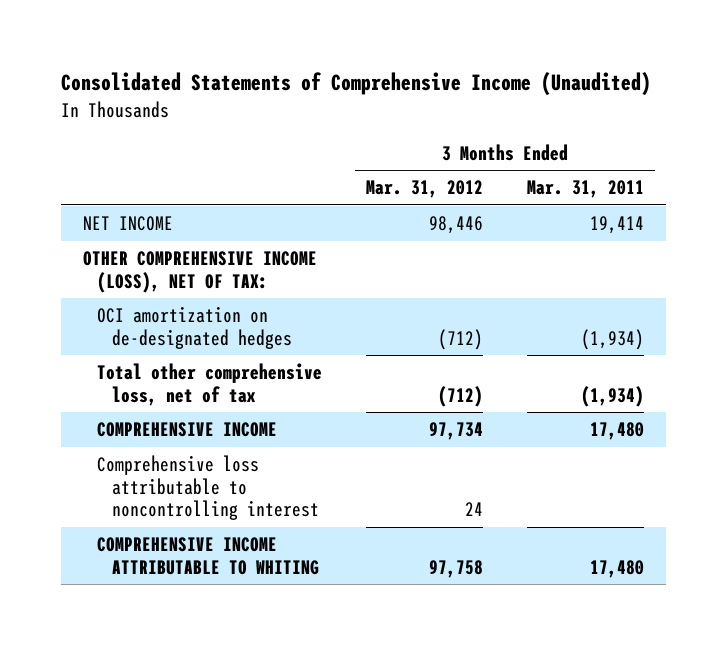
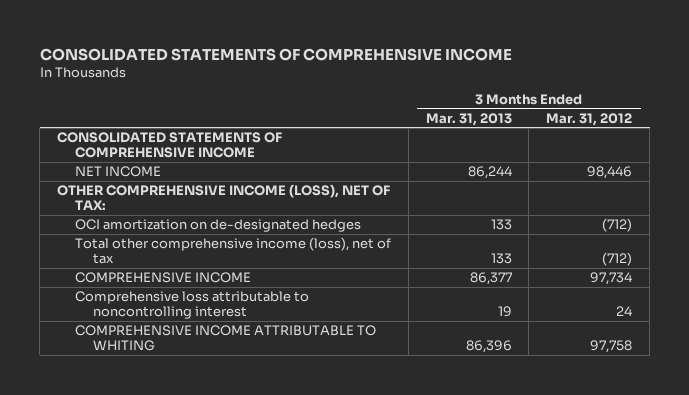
- Consolidated Statements of Comprehensive Income (Unaudited)
+ CONSOLIDATED STATEMENTS OF COMPREHENSIVE INCOME
- | 3 Months Ended Mar. 31, 2012 | 3 Months Ended Mar. 31, 2011
+ | 3 Months Ended Mar. 31, 2013 | 3 Months Ended Mar. 31, 2012
+ CONSOLIDATED STATEMENTS OF COMPREHENSIVE INCOME
- Total other comprehensive loss, net of tax | (712) | (1,934)
+ Total other comprehensive income (loss), net of tax | 133 | (712)

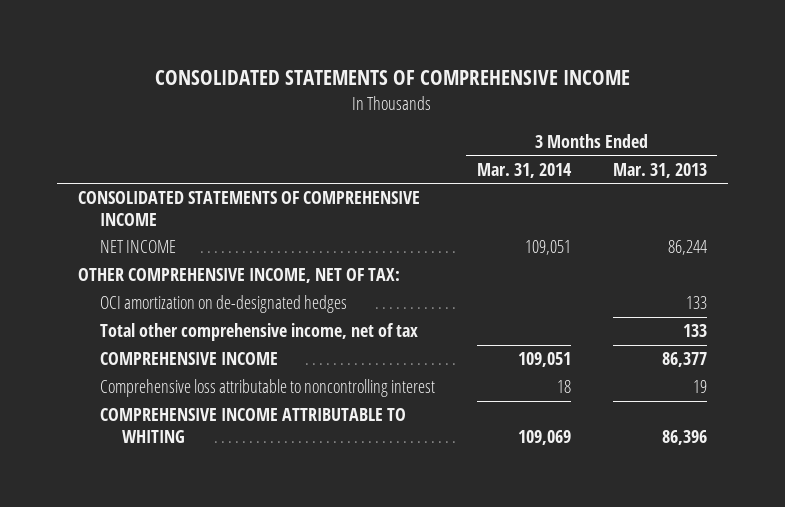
- | 3 Months Ended Mar. 31, 2013 | 3 Months Ended Mar. 31, 2012
+ | 3 Months Ended Mar. 31, 2014 | 3 Months Ended Mar. 31, 2013
- OTHER COMPREHENSIVE INCOME (LOSS), NET OF TAX:
+ OTHER COMPREHENSIVE INCOME, NET OF TAX:
- Total other comprehensive income (loss), net of tax | 133 | (712)
+ Total other comprehensive income, net of tax | | 133

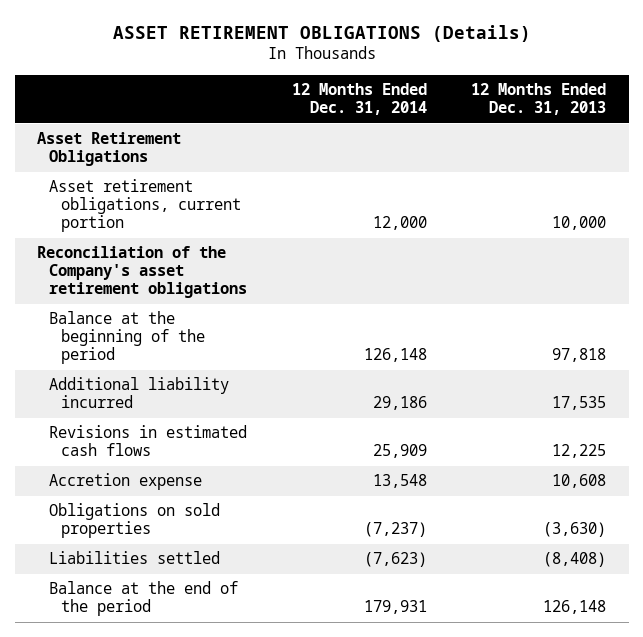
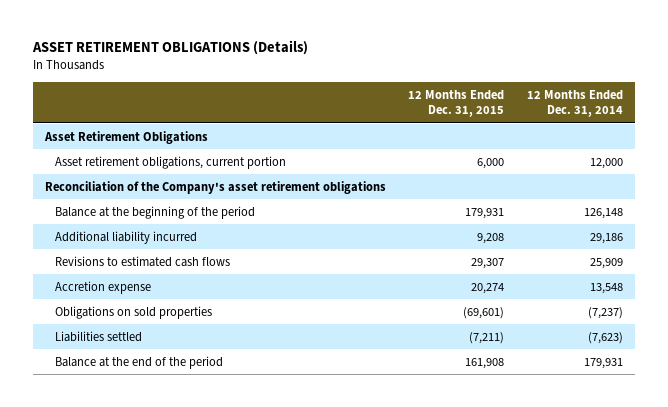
- | 12 Months Ended Dec. 31, 2014 | 12 Months Ended Dec. 31, 2013
+ | 12 Months Ended Dec. 31, 2015 | 12 Months Ended Dec. 31, 2014
- Revisions in estimated cash flows | 25,909 | 12,225
+ Revisions to estimated cash flows | 29,307 | 25,909

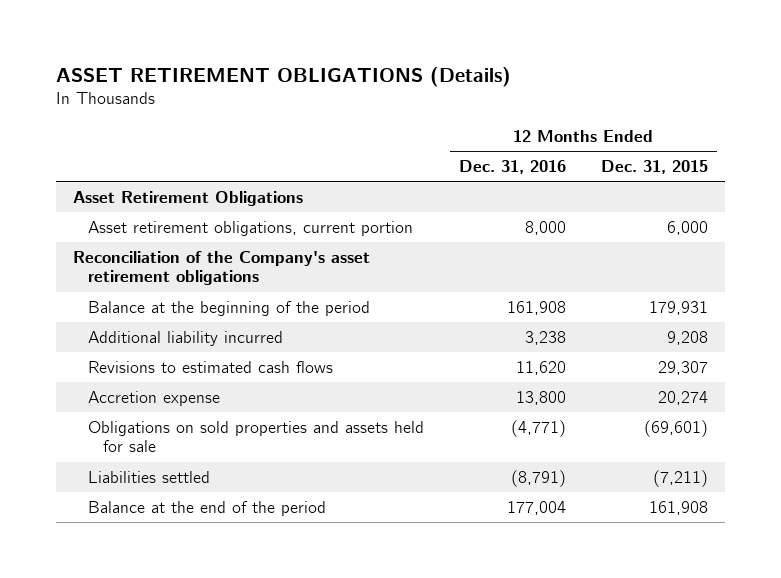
- | 12 Months Ended Dec. 31, 2015 | 12 Months Ended Dec. 31, 2014
+ | 12 Months Ended Dec. 31, 2016 | 12 Months Ended Dec. 31, 2015
- Obligations on sold properties | (69,601) | (7,237)
+ Obligations on sold properties and assets held for sale | (4,771) | (69,601)

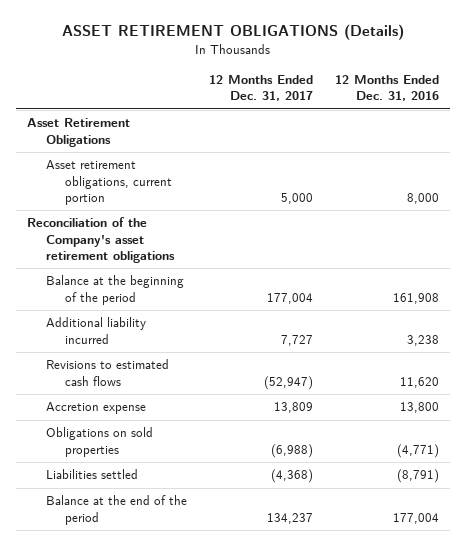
- | 12 Months Ended Dec. 31, 2016 | 12 Months Ended Dec. 31, 2015
+ | 12 Months Ended Dec. 31, 2017 | 12 Months Ended Dec. 31, 2016
- Obligations on sold properties and assets held for sale | (4,771) | (69,601)
+ Obligations on sold properties | (6,988) | (4,771)

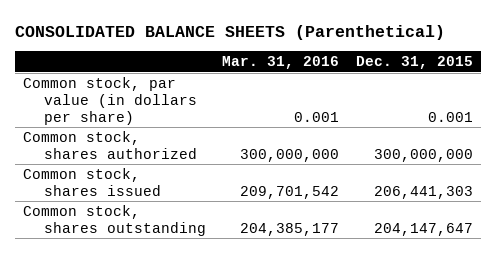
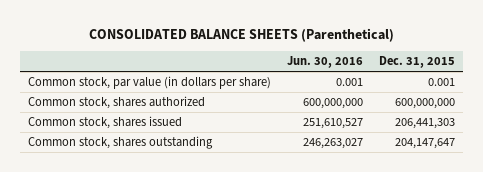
- | Mar. 31, 2016 | Dec. 31, 2015
+ | Jun. 30, 2016 | Dec. 31, 2015
- Common stock, shares authorized | 300,000,000 | 300,000,000
+ Common stock, shares authorized | 600,000,000 | 600,000,000

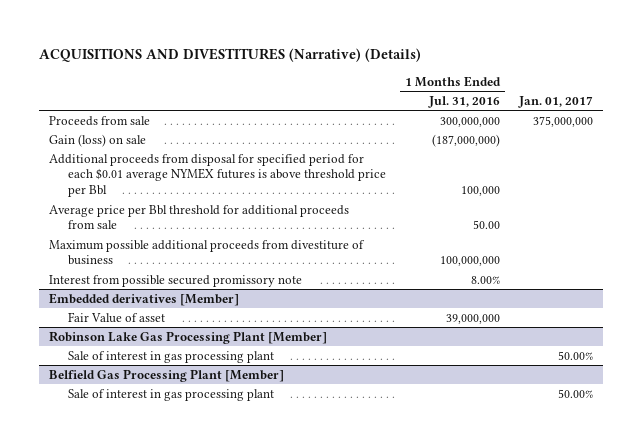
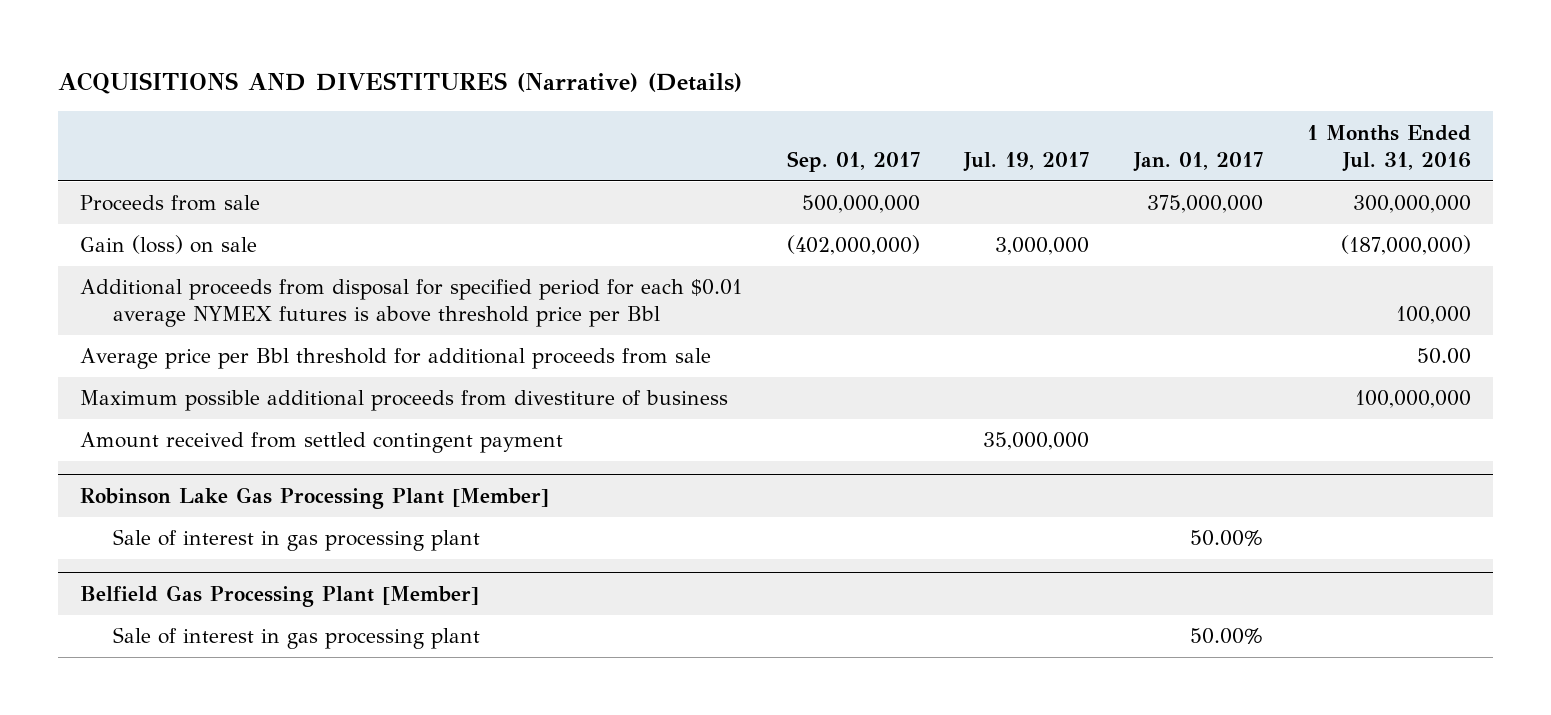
- | 1 Months Ended Jul. 31, 2016 | Jan. 01, 2017
+ | Sep. 01, 2017 | Jul. 19, 2017 | Jan. 01, 2017 | 1 Months Ended Jul. 31, 2016
- Interest from possible secured promissory note | 8.00% |
- Embedded derivatives [Member]
- Fair Value of asset | 39,000,000 |
+ Amount received from settled contingent payment | | 35,000,000 | |

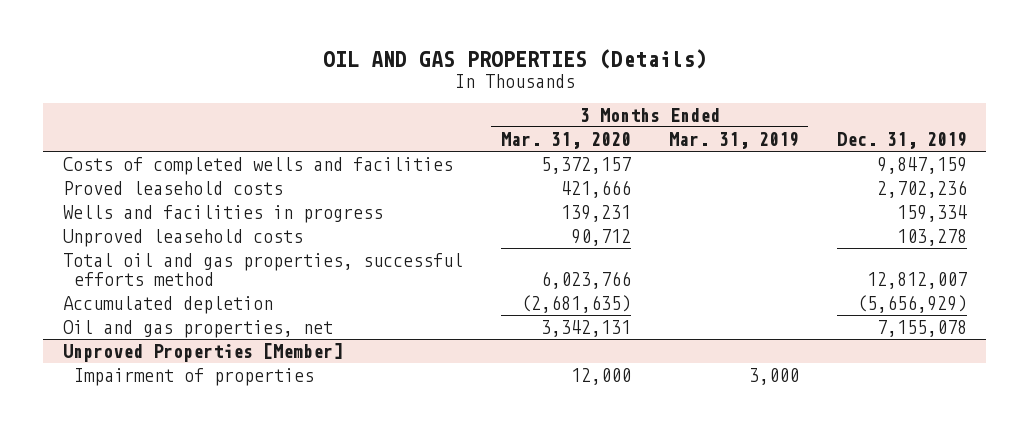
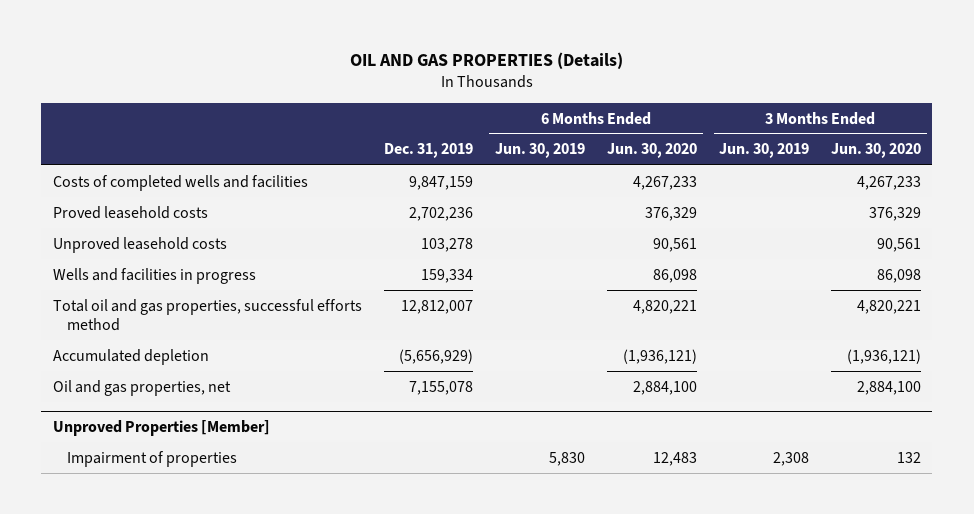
- | 3 Months Ended Mar. 31, 2020 | 3 Months Ended Mar. 31, 2019 | Dec. 31, 2019
+ | Dec. 31, 2019 | 6 Months Ended Jun. 30, 2019 | 6 Months Ended Jun. 30, 2020 | 3 Months Ended Jun. 30, 2019 | 3 Months Ended Jun. 30, 2020
moved down: Wells and facilities in progress | 159,334 | | 86,098 | | 86,098

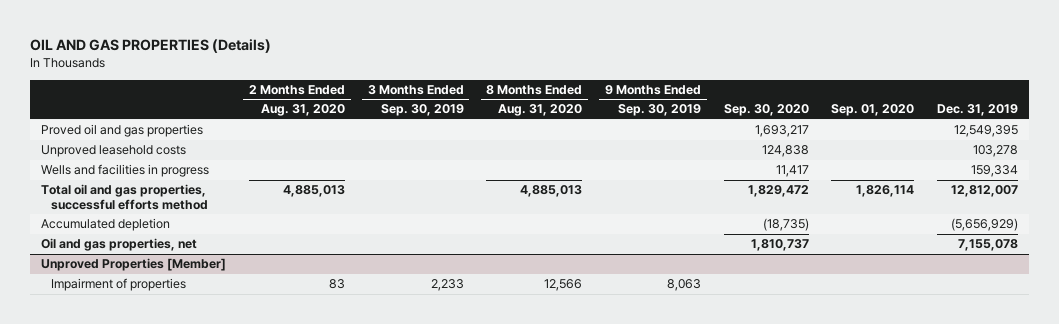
- | Dec. 31, 2019 | 6 Months Ended Jun. 30, 2019 | 6 Months Ended Jun. 30, 2020 | 3 Months Ended Jun. 30, 2019 | 3 Months Ended Jun. 30, 2020
+ | 2 Months Ended Aug. 31, 2020 | 3 Months Ended Sep. 30, 2019 | 8 Months Ended Aug. 31, 2020 | 9 Months Ended Sep. 30, 2019 | Sep. 30, 2020 | Sep. 01, 2020 | Dec. 31, 2019
- Costs of completed wells and facilities | 9,847,159 | | 4,267,233 | | 4,267,233
- Proved leasehold costs | 2,702,236 | | 376,329 | | 376,329
+ Proved oil and gas properties | | | | | 1,693,217 | | 12,549,395

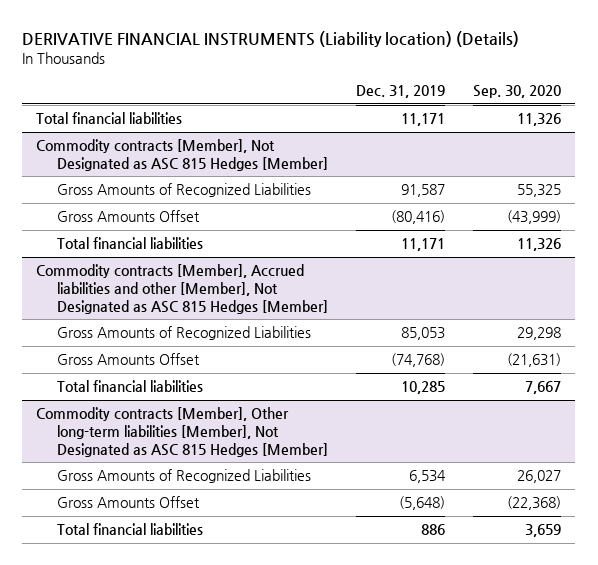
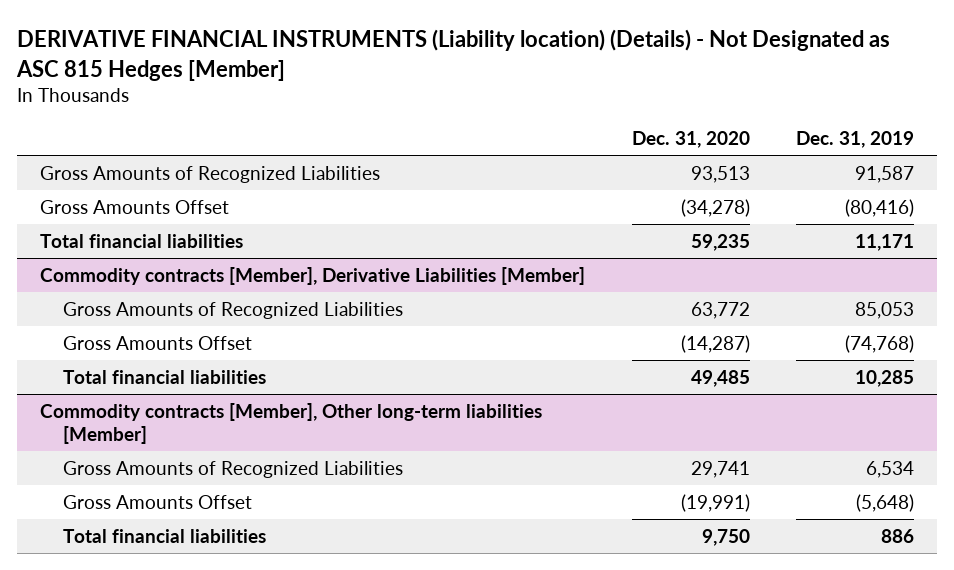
- DERIVATIVE FINANCIAL INSTRUMENTS (Liability location) (Details)
+ DERIVATIVE FINANCIAL INSTRUMENTS (Liability location) (Details) - Not Designated as ASC 815 Hedges [Member]
- | Dec. 31, 2019 | Sep. 30, 2020
+ | Dec. 31, 2020 | Dec. 31, 2019
- Total financial liabilities | 11,171 | 11,326
- Commodity contracts [Member], Not Designated as ASC 815 Hedges [Member]
- Commodity contracts [Member], Accrued liabilities and other [Member], Not Designated as ASC 815 Hedges [Member]
+ Commodity contracts [Member], Derivative Liabilities [Member]
- Commodity contracts [Member], Other long-term liabilities [Member], Not Designated as ASC 815 Hedges [Member]
+ Commodity contracts [Member], Other long-term liabilities [Member]

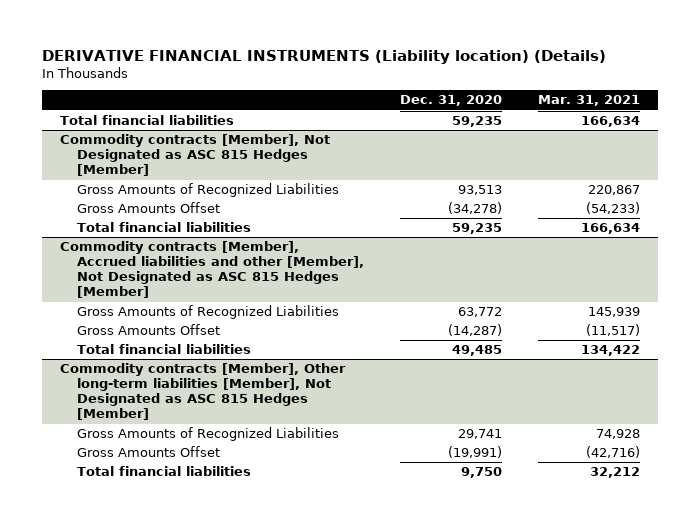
- DERIVATIVE FINANCIAL INSTRUMENTS (Liability location) (Details) - Not Designated as ASC 815 Hedges [Member]
+ DERIVATIVE FINANCIAL INSTRUMENTS (Liability location) (Details)
- | Dec. 31, 2020 | Dec. 31, 2019
+ | Dec. 31, 2020 | Mar. 31, 2021
+ Total financial liabilities | 59,235 | 166,634
+ Commodity contracts [Member], Not Designated as ASC 815 Hedges [Member]
- Commodity contracts [Member], Derivative Liabilities [Member]
+ Commodity contracts [Member], Accrued liabilities and other [Member], Not Designated as ASC 815 Hedges [Member]
- Commodity contracts [Member], Other long-term liabilities [Member]
+ Commodity contracts [Member], Other long-term liabilities [Member], Not Designated as ASC 815 Hedges [Member]

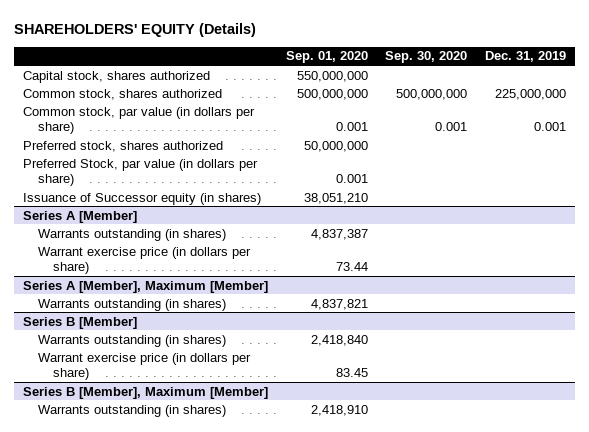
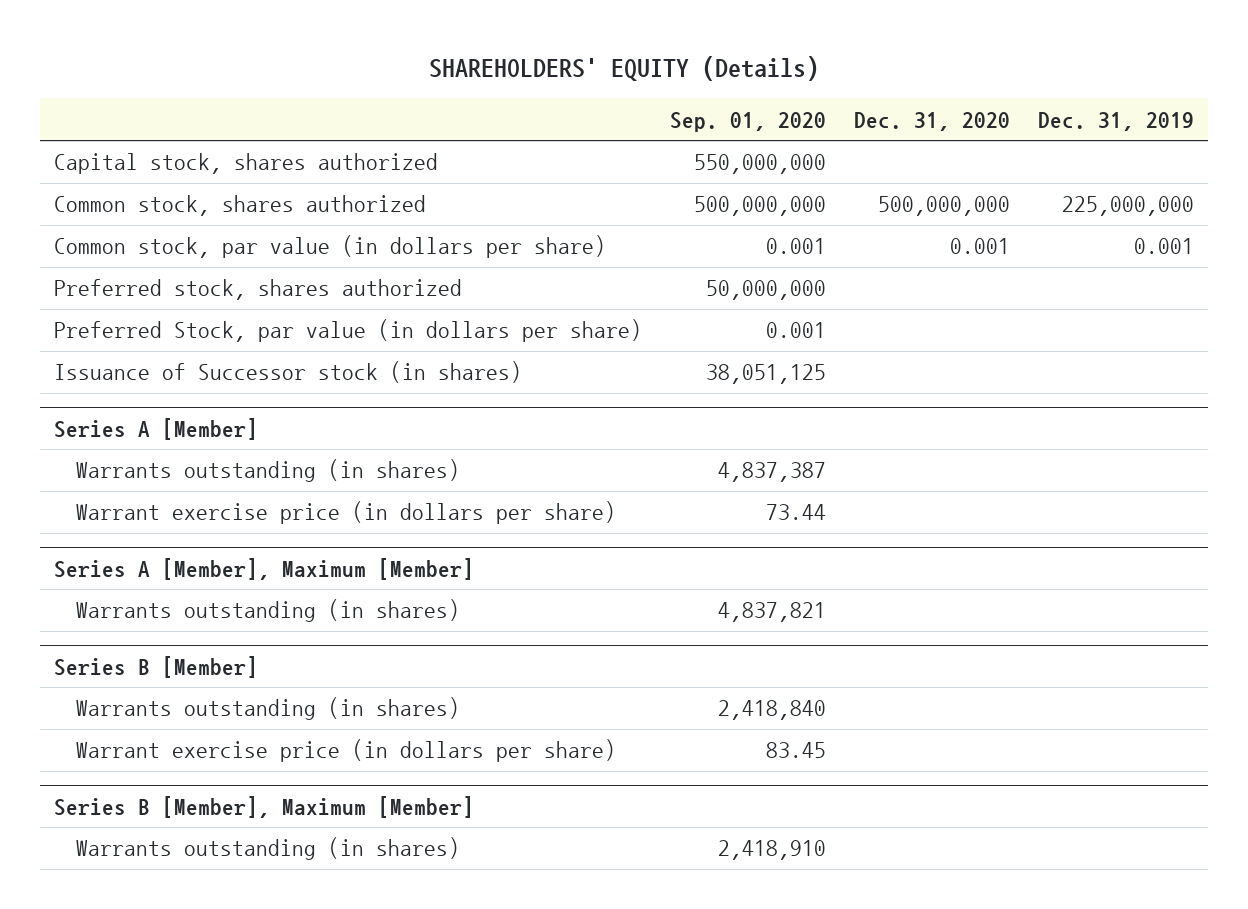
- | Sep. 01, 2020 | Sep. 30, 2020 | Dec. 31, 2019
+ | Sep. 01, 2020 | Dec. 31, 2020 | Dec. 31, 2019
- Issuance of Successor equity (in shares) | 38,051,210 | |
+ Issuance of Successor stock (in shares) | 38,051,125 | |

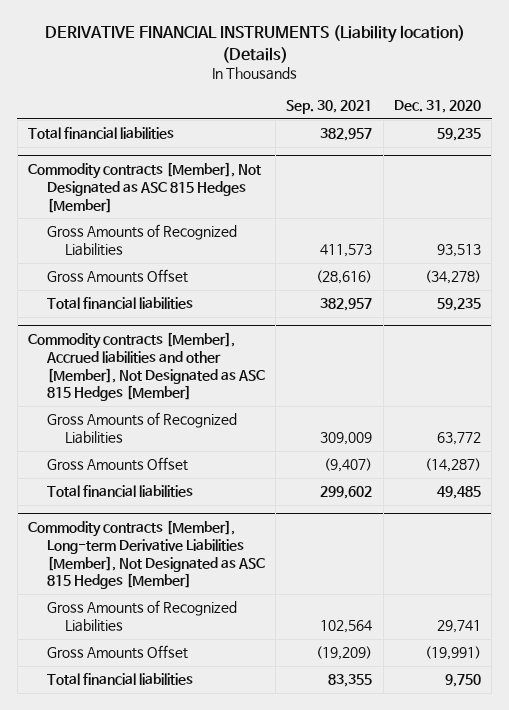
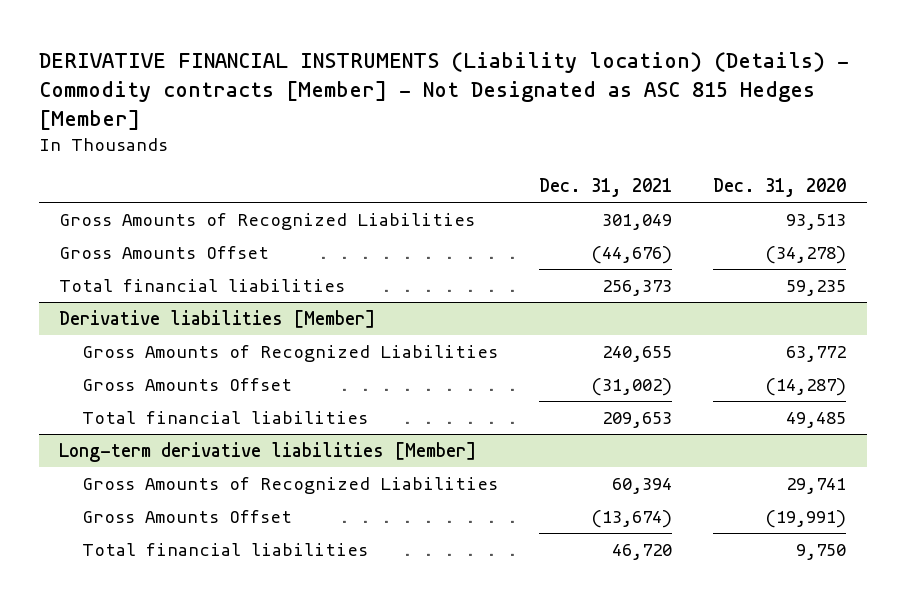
- DERIVATIVE FINANCIAL INSTRUMENTS (Liability location) (Details)
+ DERIVATIVE FINANCIAL INSTRUMENTS (Liability location) (Details) - Commodity contracts [Member] - Not Designated as ASC 815 Hedges [Member]
- | Sep. 30, 2021 | Dec. 31, 2020
+ | Dec. 31, 2021 | Dec. 31, 2020
- Total financial liabilities | 382,957 | 59,235
- Commodity contracts [Member], Not Designated as ASC 815 Hedges [Member]
- Commodity contracts [Member], Accrued liabilities and other [Member], Not Designated as ASC 815 Hedges [Member]
+ Derivative liabilities [Member]
- Commodity contracts [Member], Long-term Derivative Liabilities [Member], Not Designated as ASC 815 Hedges [Member]
+ Long-term derivative liabilities [Member]

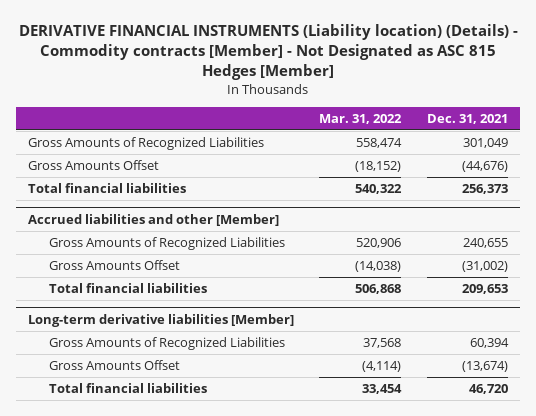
- | Dec. 31, 2021 | Dec. 31, 2020
+ | Mar. 31, 2022 | Dec. 31, 2021
- Derivative liabilities [Member]
+ Accrued liabilities and other [Member]

